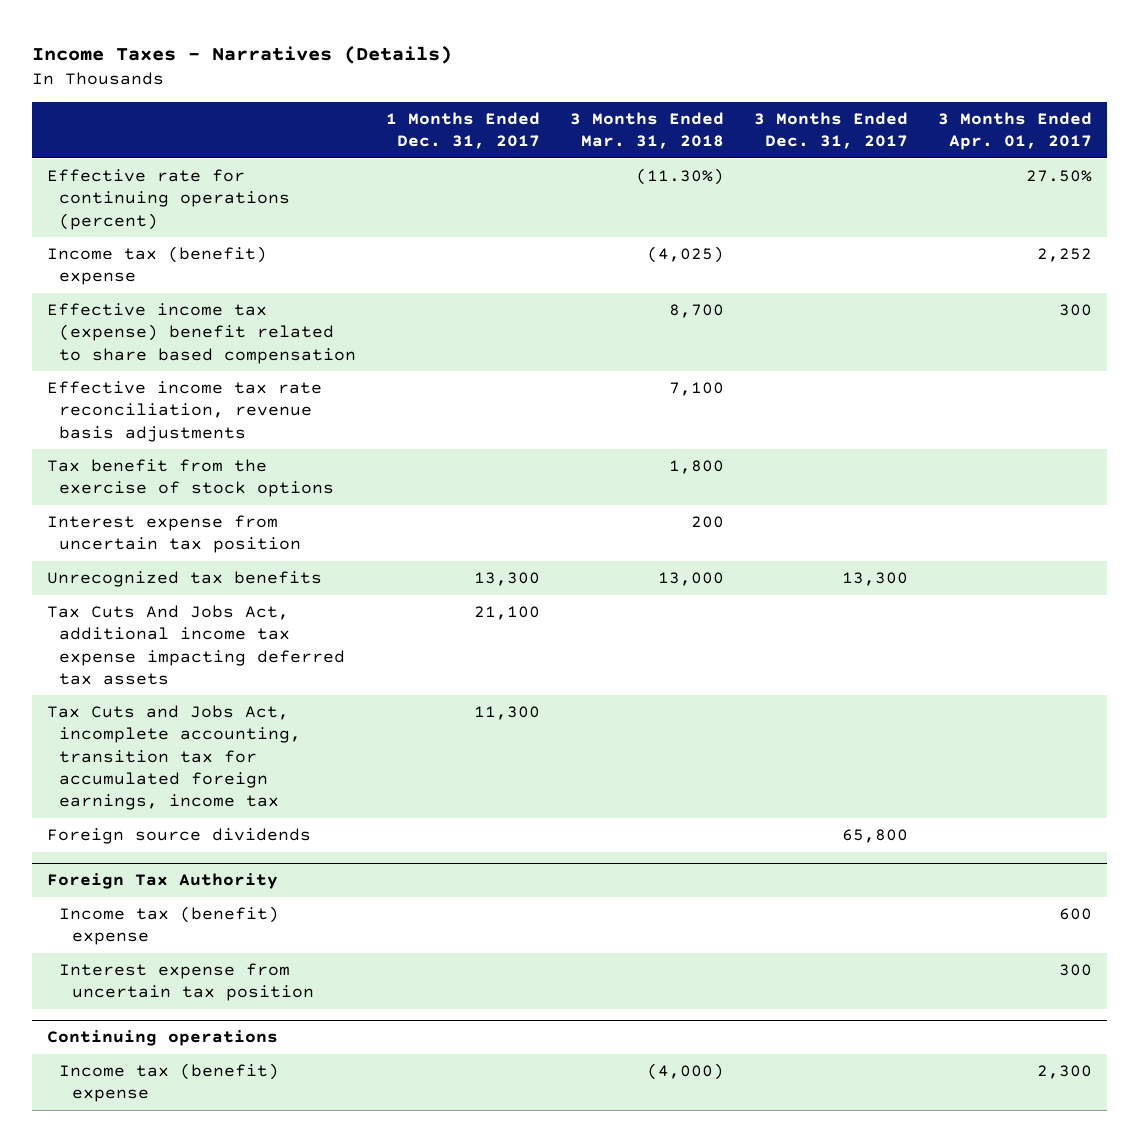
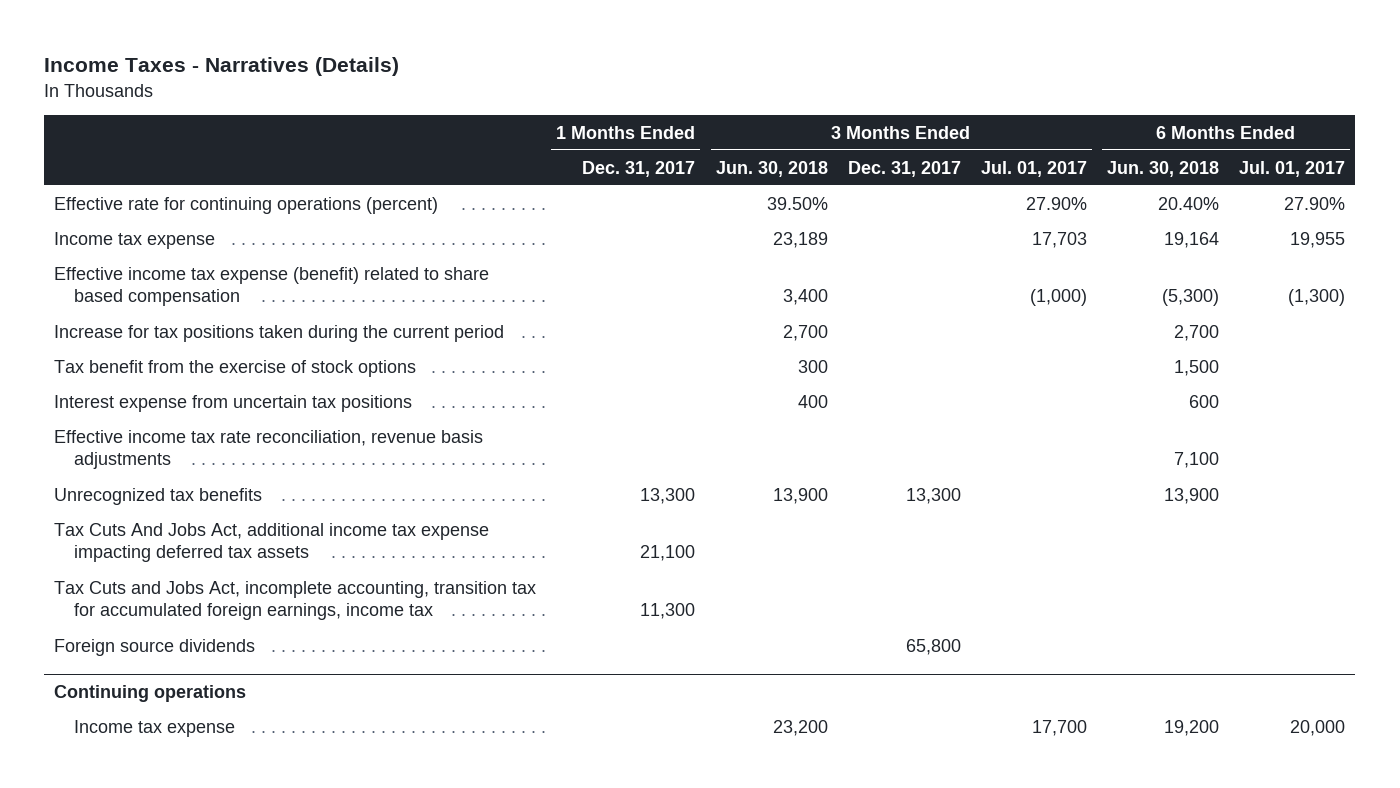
- | 1 Months Ended Dec. 31, 2017 | 3 Months Ended Mar. 31, 2018 | 3 Months Ended Dec. 31, 2017 | 3 Months Ended Apr. 01, 2017
+ | 1 Months Ended Dec. 31, 2017 | 3 Months Ended Jun. 30, 2018 | 3 Months Ended Dec. 31, 2017 | 3 Months Ended Jul. 01, 2017 | 6 Months Ended Jun. 30, 2018 | 6 Months Ended Jul. 01, 2017
- Income tax (benefit) expense | | (4,025) | | 2,252
- Effective income tax (expense) benefit related to share based compensation | | 8,700 | | 300
+ Income tax expense | | 23,189 | | 17,703 | 19,164 | 19,955
+ Effective income tax expense (benefit) related to share based compensation | | 3,400 | | (1,000) | (5,300) | (1,300)
+ Increase for tax positions taken during the current period | | 2,700 | | | 2,700 |
- Interest expense from uncertain tax position | | 200 | |
+ Interest expense from uncertain tax positions | | 400 | | | 600 |
moved down: Effective income tax rate reconciliation, revenue basis adjustments | | | | | 7,100 |
- Foreign Tax Authority
- Income tax (benefit) expense | | | | 600
- Interest expense from uncertain tax position | | | | 300
@ Continuing operations
- Income tax (benefit) expense | | (4,000) | | 2,300
+ Income tax expense | | 23,200 | | 17,700 | 19,200 | 20,000

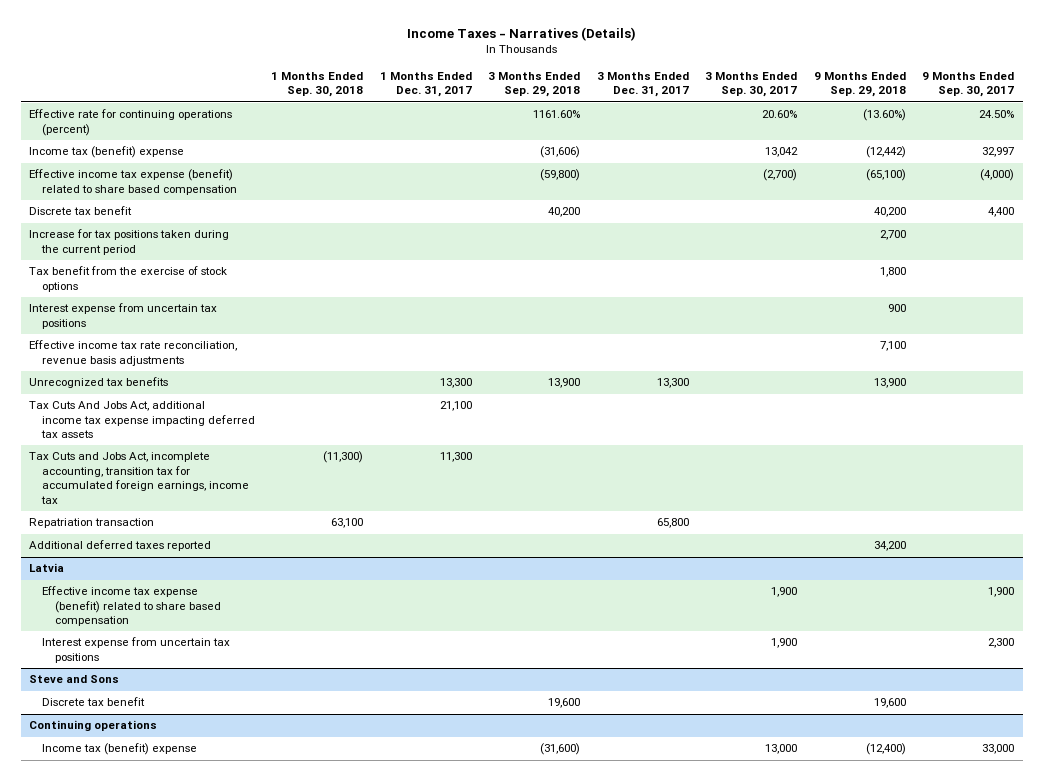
- | 1 Months Ended Dec. 31, 2017 | 3 Months Ended Jun. 30, 2018 | 3 Months Ended Dec. 31, 2017 | 3 Months Ended Jul. 01, 2017 | 6 Months Ended Jun. 30, 2018 | 6 Months Ended Jul. 01, 2017
+ | 1 Months Ended Sep. 30, 2018 | 1 Months Ended Dec. 31, 2017 | 3 Months Ended Sep. 29, 2018 | 3 Months Ended Dec. 31, 2017 | 3 Months Ended Sep. 30, 2017 | 9 Months Ended Sep. 29, 2018 | 9 Months Ended Sep. 30, 2017
- Income tax expense | | 23,189 | | 17,703 | 19,164 | 19,955
+ Income tax (benefit) expense | | | (31,606) | | 13,042 | (12,442) | 32,997
+ Discrete tax benefit | | | 40,200 | | | 40,200 | 4,400
- Foreign source dividends | | | 65,800 | | |
+ Repatriation transaction | 63,100 | | | 65,800 | | |
+ Additional deferred taxes reported | | | | | | 34,200 |
+ Latvia
+ Effective income tax expense (benefit) related to share based compensation | | | | | 1,900 | | 1,900
+ Interest expense from uncertain tax positions | | | | | 1,900 | | 2,300
+ Steve and Sons
+ Discrete tax benefit | | | 19,600 | | | 19,600 |
@ Continuing operations
- Income tax expense | | 23,200 | | 17,700 | 19,200 | 20,000
+ Income tax (benefit) expense | | | (31,600) | | 13,000 | (12,400) | 33,000

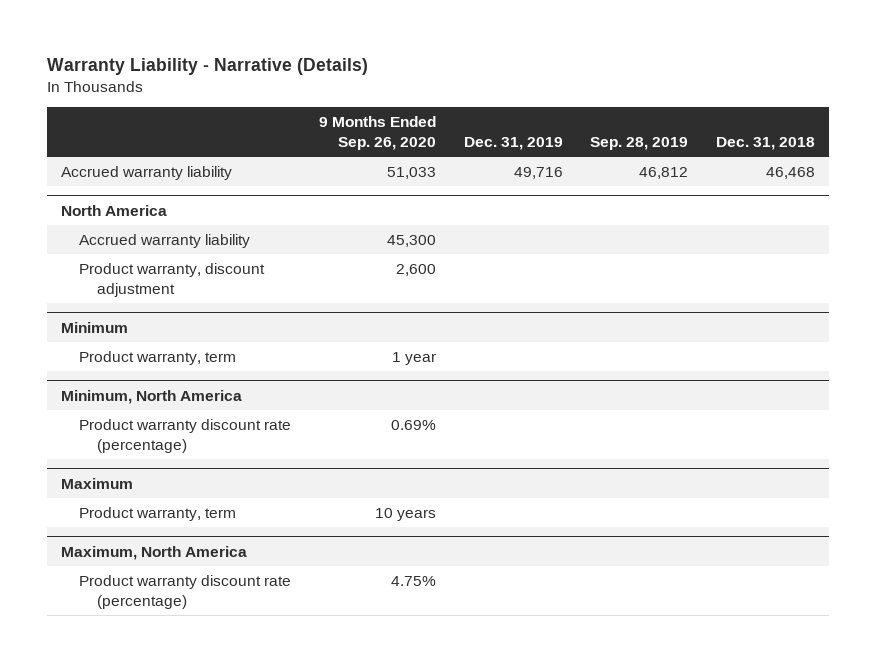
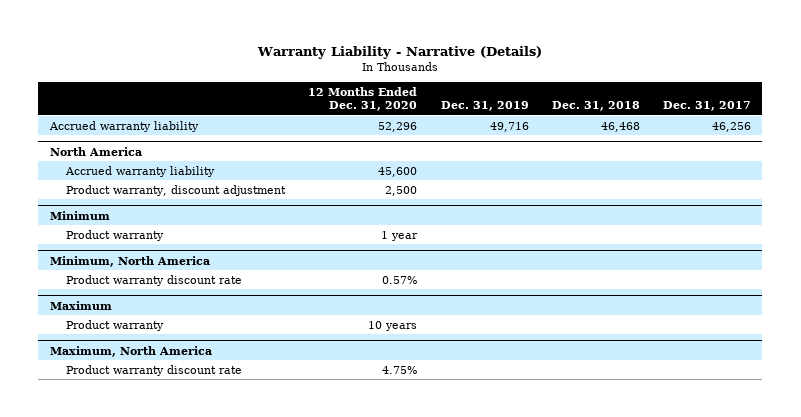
- | 9 Months Ended Sep. 26, 2020 | Dec. 31, 2019 | Sep. 28, 2019 | Dec. 31, 2018
+ | 12 Months Ended Dec. 31, 2020 | Dec. 31, 2019 | Dec. 31, 2018 | Dec. 31, 2017
@ Minimum
- Product warranty, term | 1 year | | |
+ Product warranty | 1 year | | |
@ Minimum, North America
- Product warranty discount rate (percentage) | 0.69% | | |
+ Product warranty discount rate | 0.57% | | |
@ Maximum
- Product warranty, term | 10 years | | |
+ Product warranty | 10 years | | |
@ Maximum, North America
- Product warranty discount rate (percentage) | 4.75% | | |
+ Product warranty discount rate | 4.75% | | |

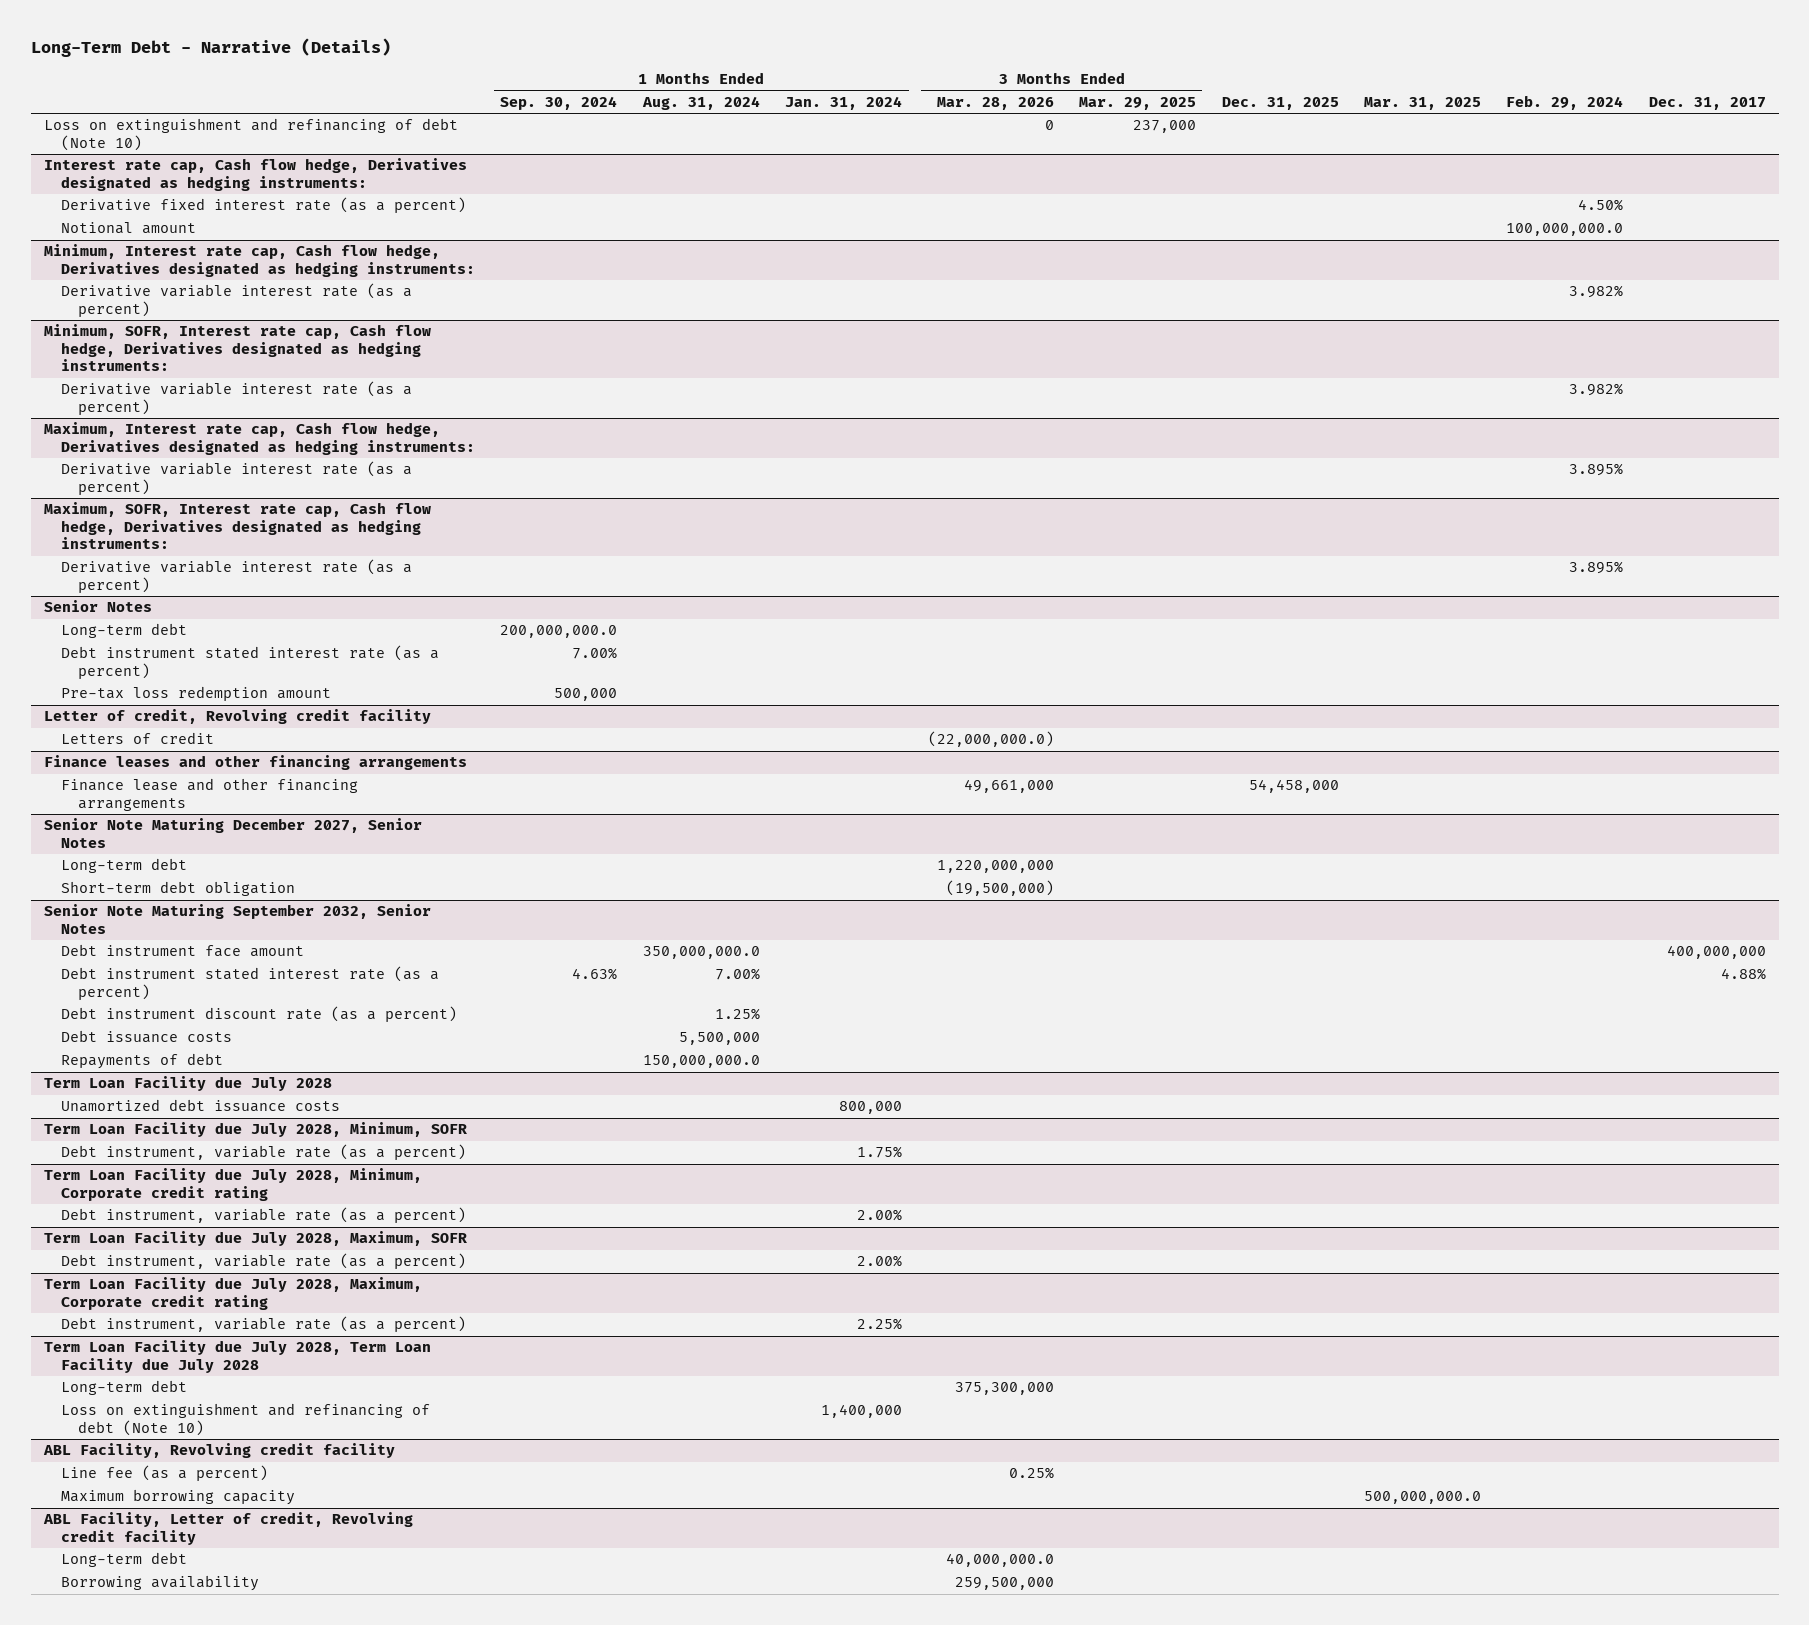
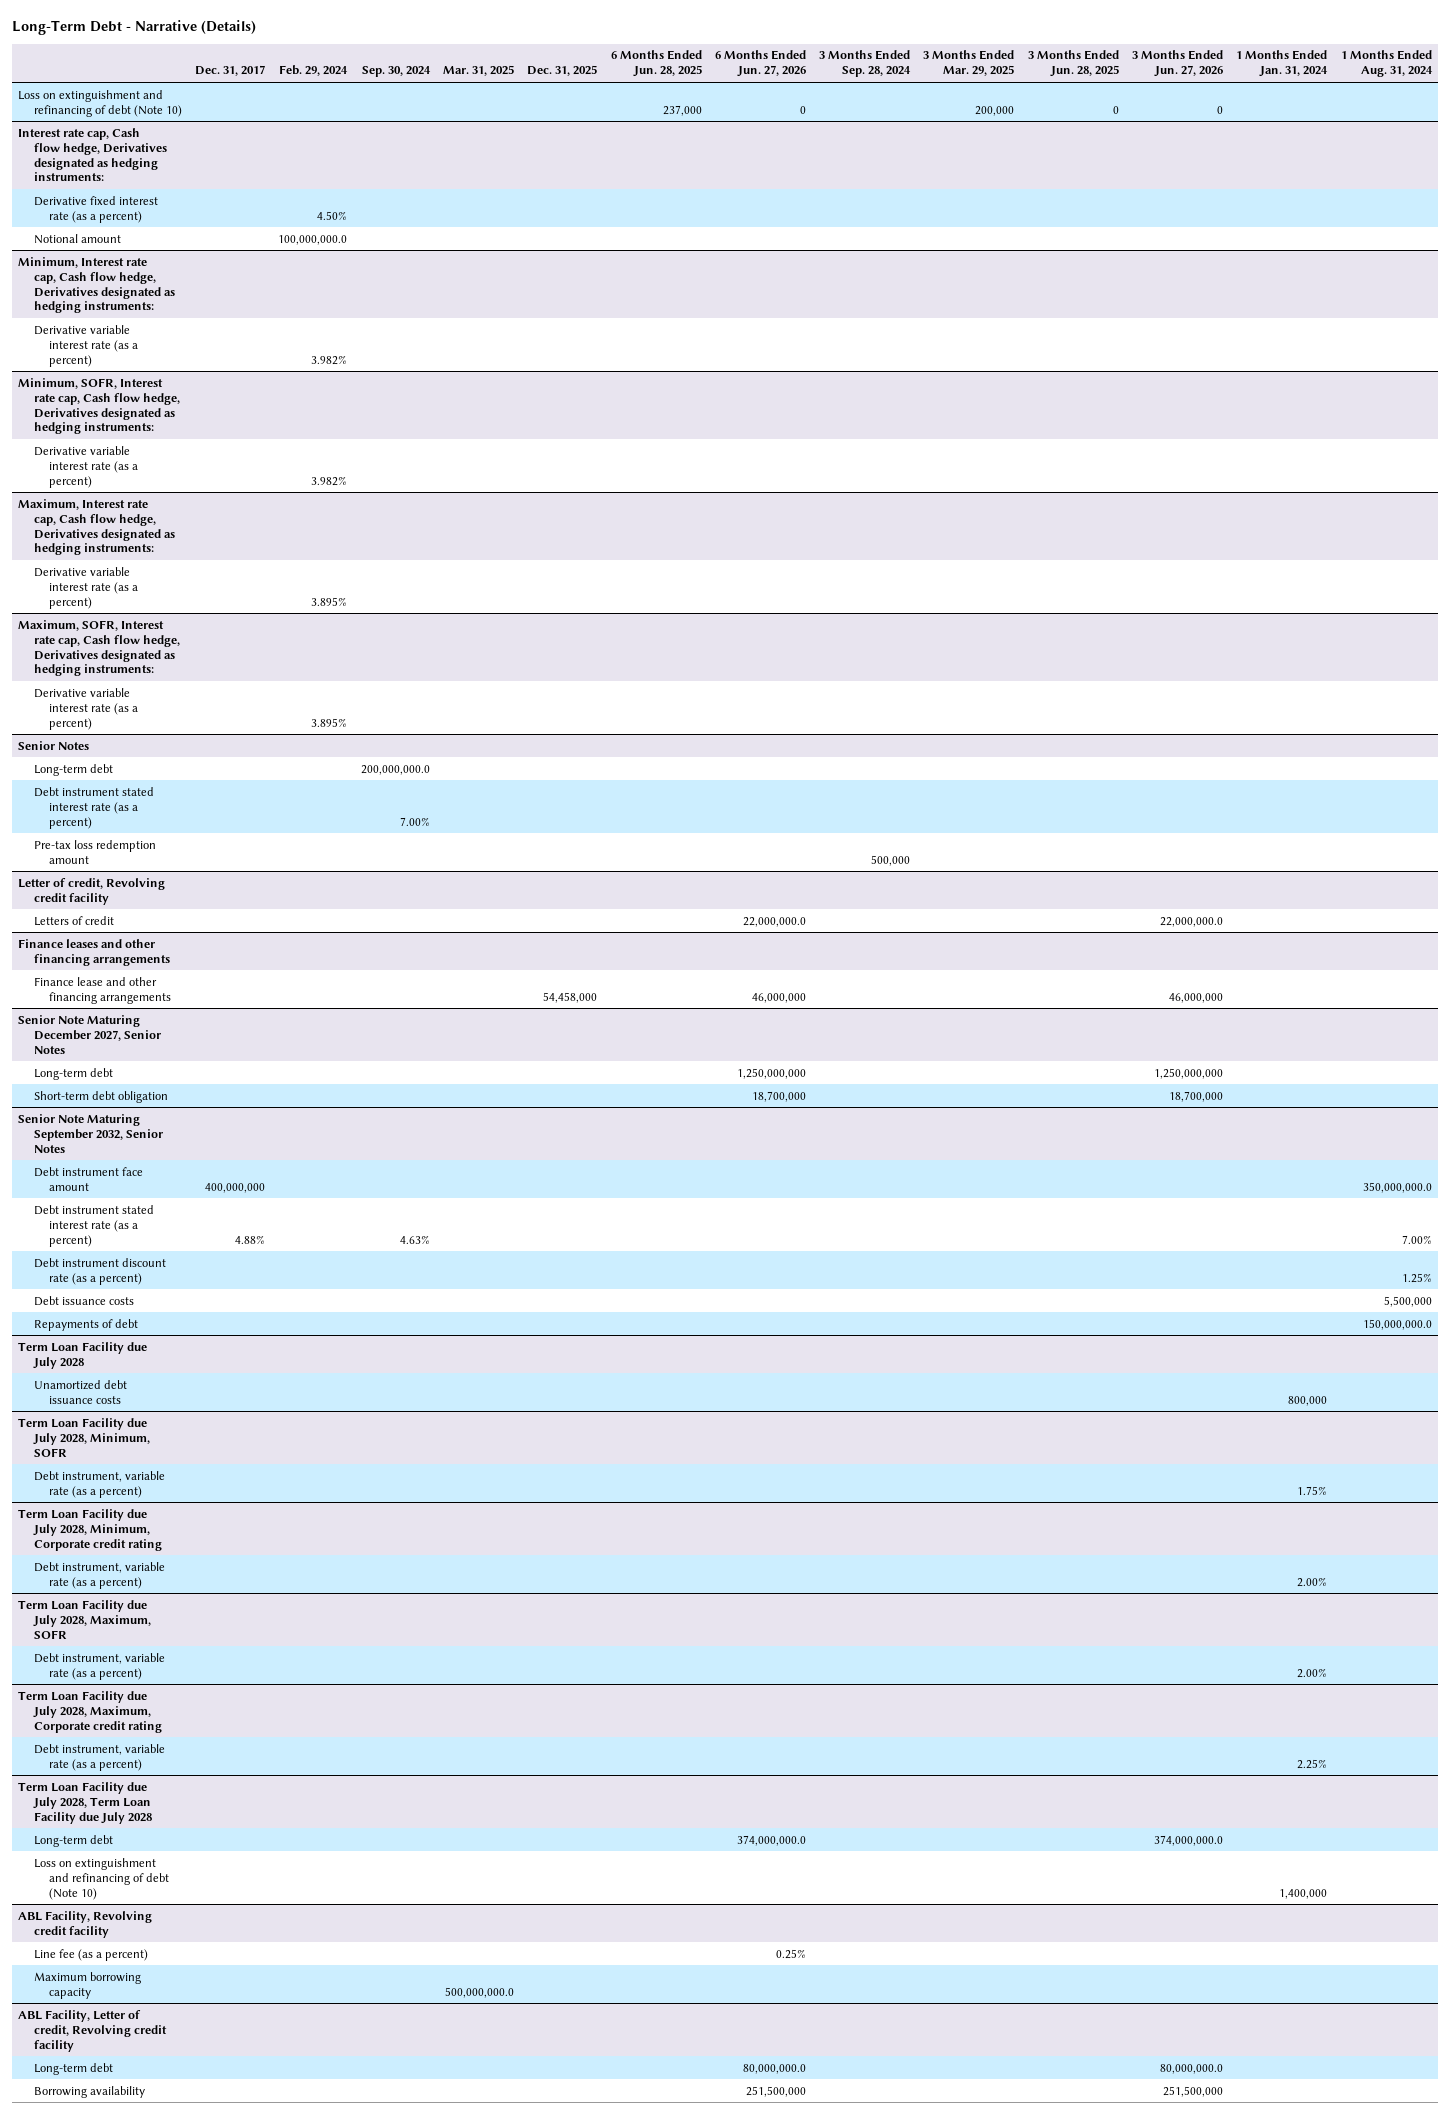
- | 1 Months Ended Sep. 30, 2024 | 1 Months Ended Aug. 31, 2024 | 1 Months Ended Jan. 31, 2024 | 3 Months Ended Mar. 28, 2026 | 3 Months Ended Mar. 29, 2025 | Dec. 31, 2025 | Mar. 31, 2025 | Feb. 29, 2024 | Dec. 31, 2017
+ | Dec. 31, 2017 | Feb. 29, 2024 | Sep. 30, 2024 | Mar. 31, 2025 | Dec. 31, 2025 | 6 Months Ended Jun. 28, 2025 | 6 Months Ended Jun. 27, 2026 | 3 Months Ended Sep. 28, 2024 | 3 Months Ended Mar. 29, 2025 | 3 Months Ended Jun. 28, 2025 | 3 Months Ended Jun. 27, 2026 | 1 Months Ended Jan. 31, 2024 | 1 Months Ended Aug. 31, 2024
- Loss on extinguishment and refinancing of debt (Note 10) | | | | 0 | 237,000 | | | |
+ Loss on extinguishment and refinancing of debt (Note 10) | | | | | | 237,000 | 0 | | 200,000 | 0 | 0 | |

